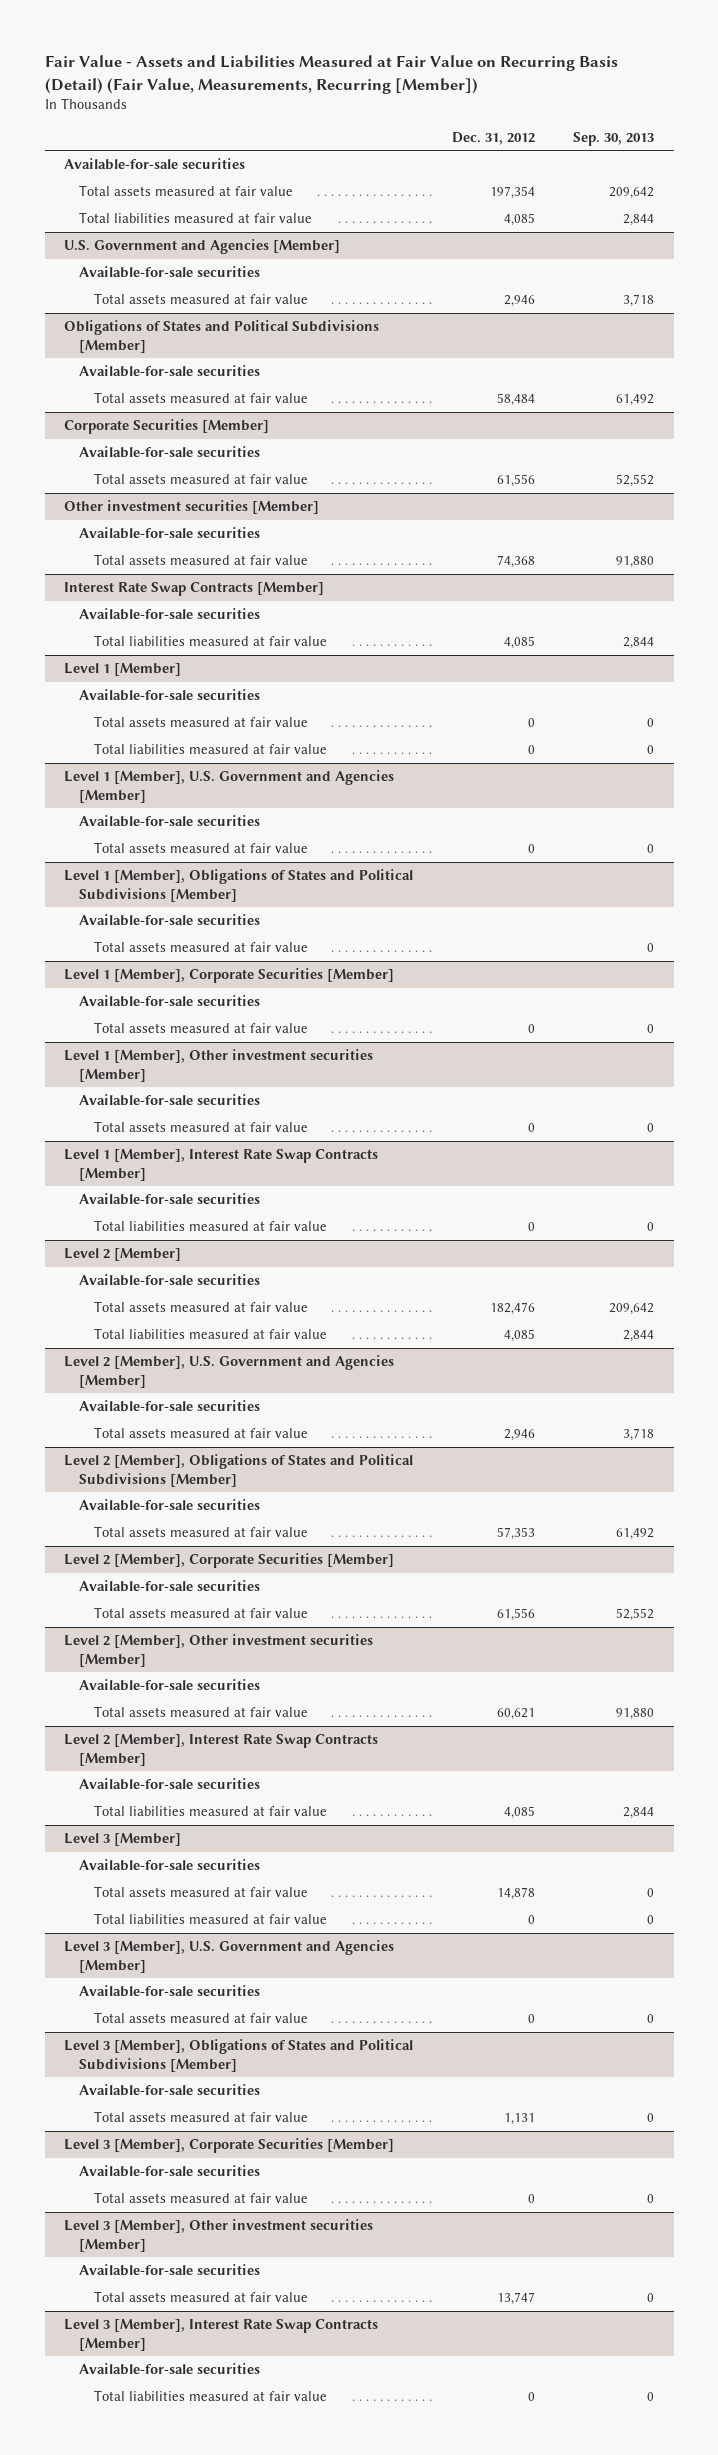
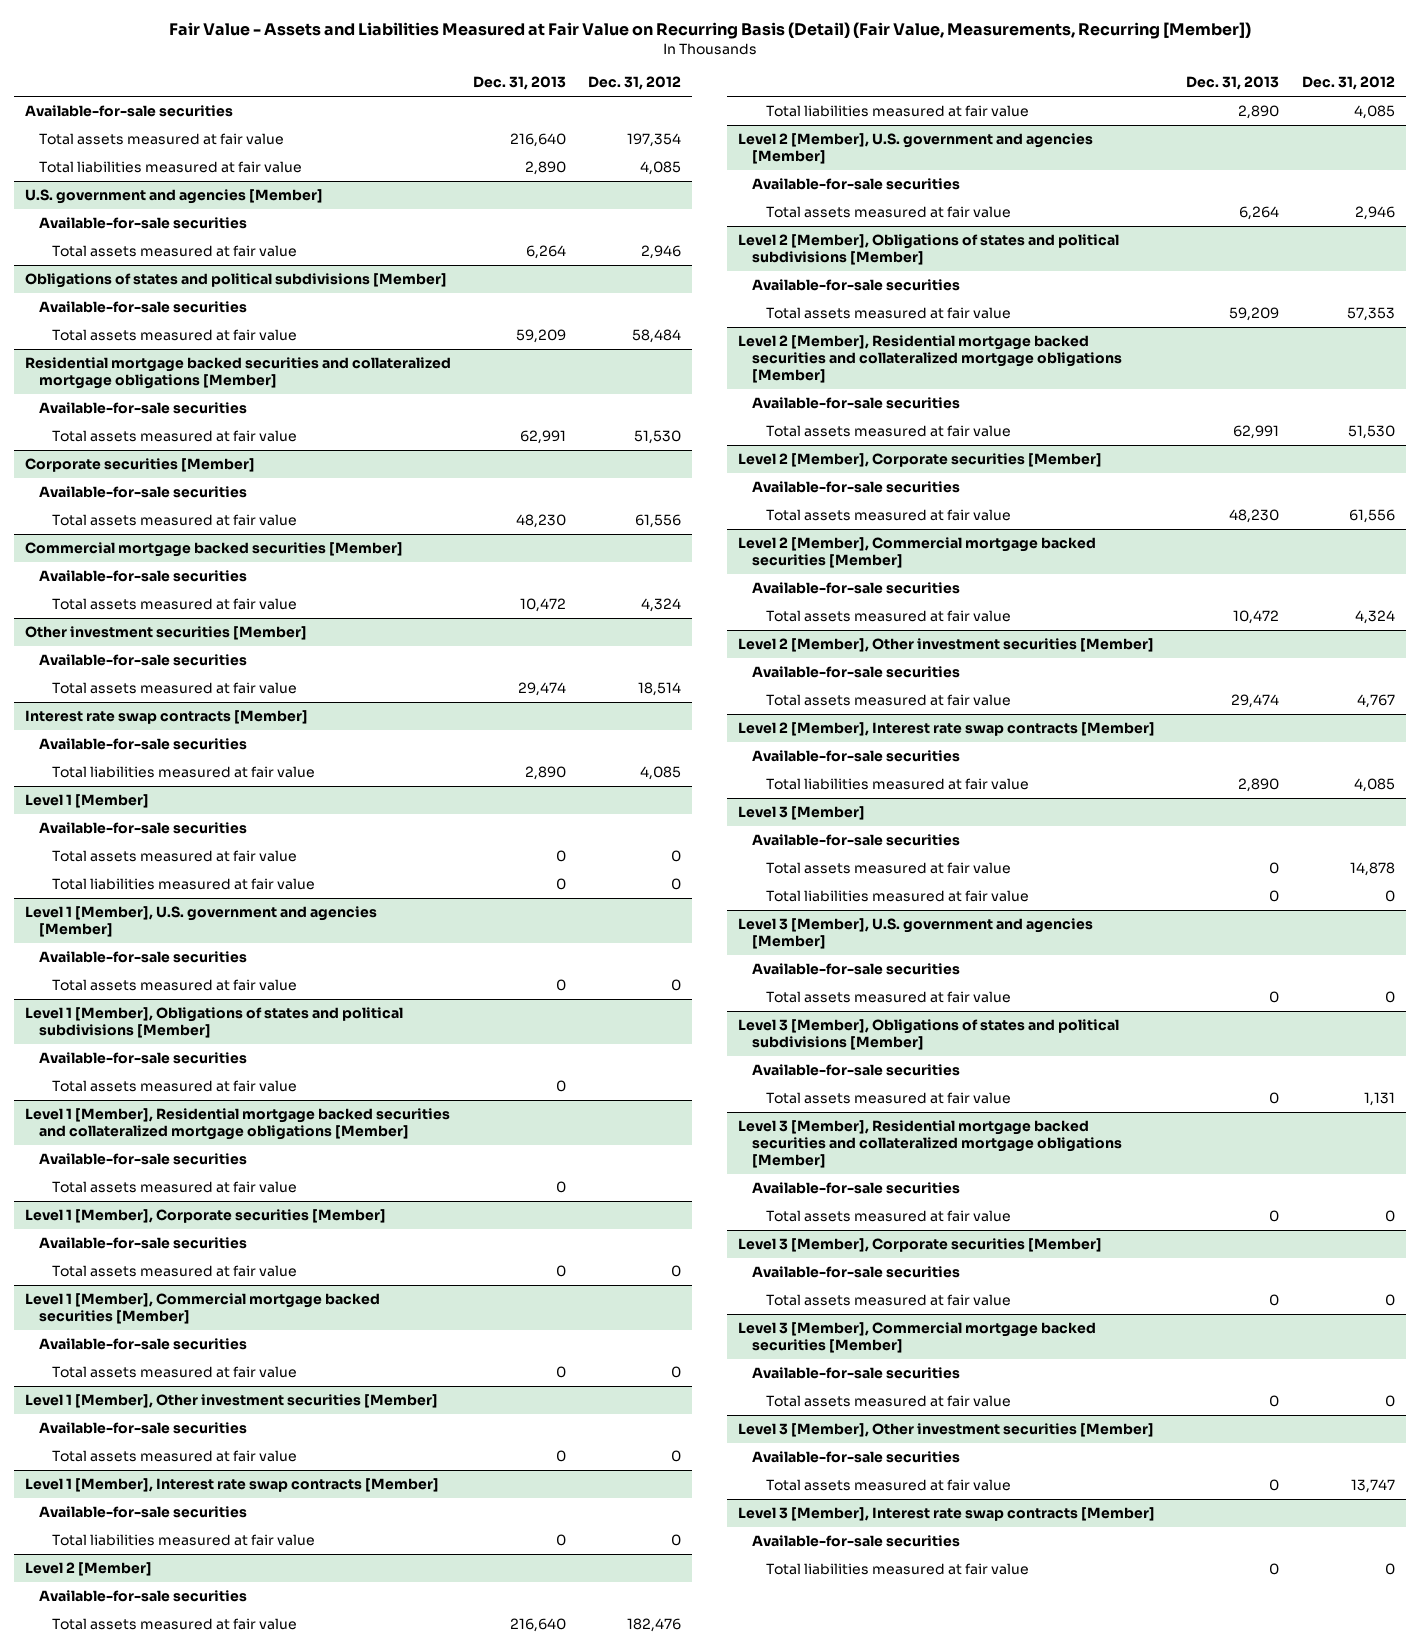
- | Dec. 31, 2012 | Sep. 30, 2013
+ | Dec. 31, 2013 | Dec. 31, 2012
- U.S. Government and Agencies [Member]
+ U.S. government and agencies [Member]
- Obligations of States and Political Subdivisions [Member]
+ Obligations of states and political subdivisions [Member]
- Corporate Securities [Member]
+ Residential mortgage backed securities and collateralized mortgage obligations [Member]
+ Total assets measured at fair value | 62,991 | 51,530
+ Corporate securities [Member]
+ Available-for-sale securities
+ Commercial mortgage backed securities [Member]
+ Available-for-sale securities
+ Total assets measured at fair value | 10,472 | 4,324
@ Other investment securities [Member]
- Total assets measured at fair value | 74,368 | 91,880
- Interest Rate Swap Contracts [Member]
@ Other investment securities [Member]
+ Total assets measured at fair value | 29,474 | 18,514
+ Interest rate swap contracts [Member]
- Level 1 [Member], U.S. Government and Agencies [Member]
+ Level 1 [Member], U.S. government and agencies [Member]
- Level 1 [Member], Obligations of States and Political Subdivisions [Member]
+ Level 1 [Member], Obligations of states and political subdivisions [Member]
- Level 1 [Member], Corporate Securities [Member]
+ Level 1 [Member], Residential mortgage backed securities and collateralized mortgage obligations [Member]
+ Total assets measured at fair value | 0 |
+ Level 1 [Member], Corporate securities [Member]
+ Available-for-sale securities
+ Level 1 [Member], Commercial mortgage backed securities [Member]
+ Available-for-sale securities
+ Total assets measured at fair value | 0 | 0
- Level 1 [Member], Interest Rate Swap Contracts [Member]
+ Level 1 [Member], Interest rate swap contracts [Member]
- Level 2 [Member], U.S. Government and Agencies [Member]
+ Level 2 [Member], U.S. government and agencies [Member]
- Level 2 [Member], Obligations of States and Political Subdivisions [Member]
+ Level 2 [Member], Obligations of states and political subdivisions [Member]
- Level 2 [Member], Corporate Securities [Member]
+ Level 2 [Member], Residential mortgage backed securities and collateralized mortgage obligations [Member]
+ Total assets measured at fair value | 62,991 | 51,530
+ Level 2 [Member], Corporate securities [Member]
+ Available-for-sale securities
+ Level 2 [Member], Commercial mortgage backed securities [Member]
+ Available-for-sale securities
+ Total assets measured at fair value | 10,472 | 4,324
@ Level 2 [Member], Other investment securities [Member]
- Total assets measured at fair value | 60,621 | 91,880
- Level 2 [Member], Interest Rate Swap Contracts [Member]
@ Level 2 [Member], Other investment securities [Member]
+ Total assets measured at fair value | 29,474 | 4,767
+ Level 2 [Member], Interest rate swap contracts [Member]
- Level 3 [Member], U.S. Government and Agencies [Member]
+ Level 3 [Member], U.S. government and agencies [Member]
- Level 3 [Member], Obligations of States and Political Subdivisions [Member]
+ Level 3 [Member], Obligations of states and political subdivisions [Member]
- Level 3 [Member], Corporate Securities [Member]
+ Level 3 [Member], Residential mortgage backed securities and collateralized mortgage obligations [Member]
+ Level 3 [Member], Corporate securities [Member]
+ Available-for-sale securities
+ Total assets measured at fair value | 0 | 0
+ Level 3 [Member], Commercial mortgage backed securities [Member]
+ Available-for-sale securities
+ Total assets measured at fair value | 0 | 0
- Level 3 [Member], Interest Rate Swap Contracts [Member]
+ Level 3 [Member], Interest rate swap contracts [Member]

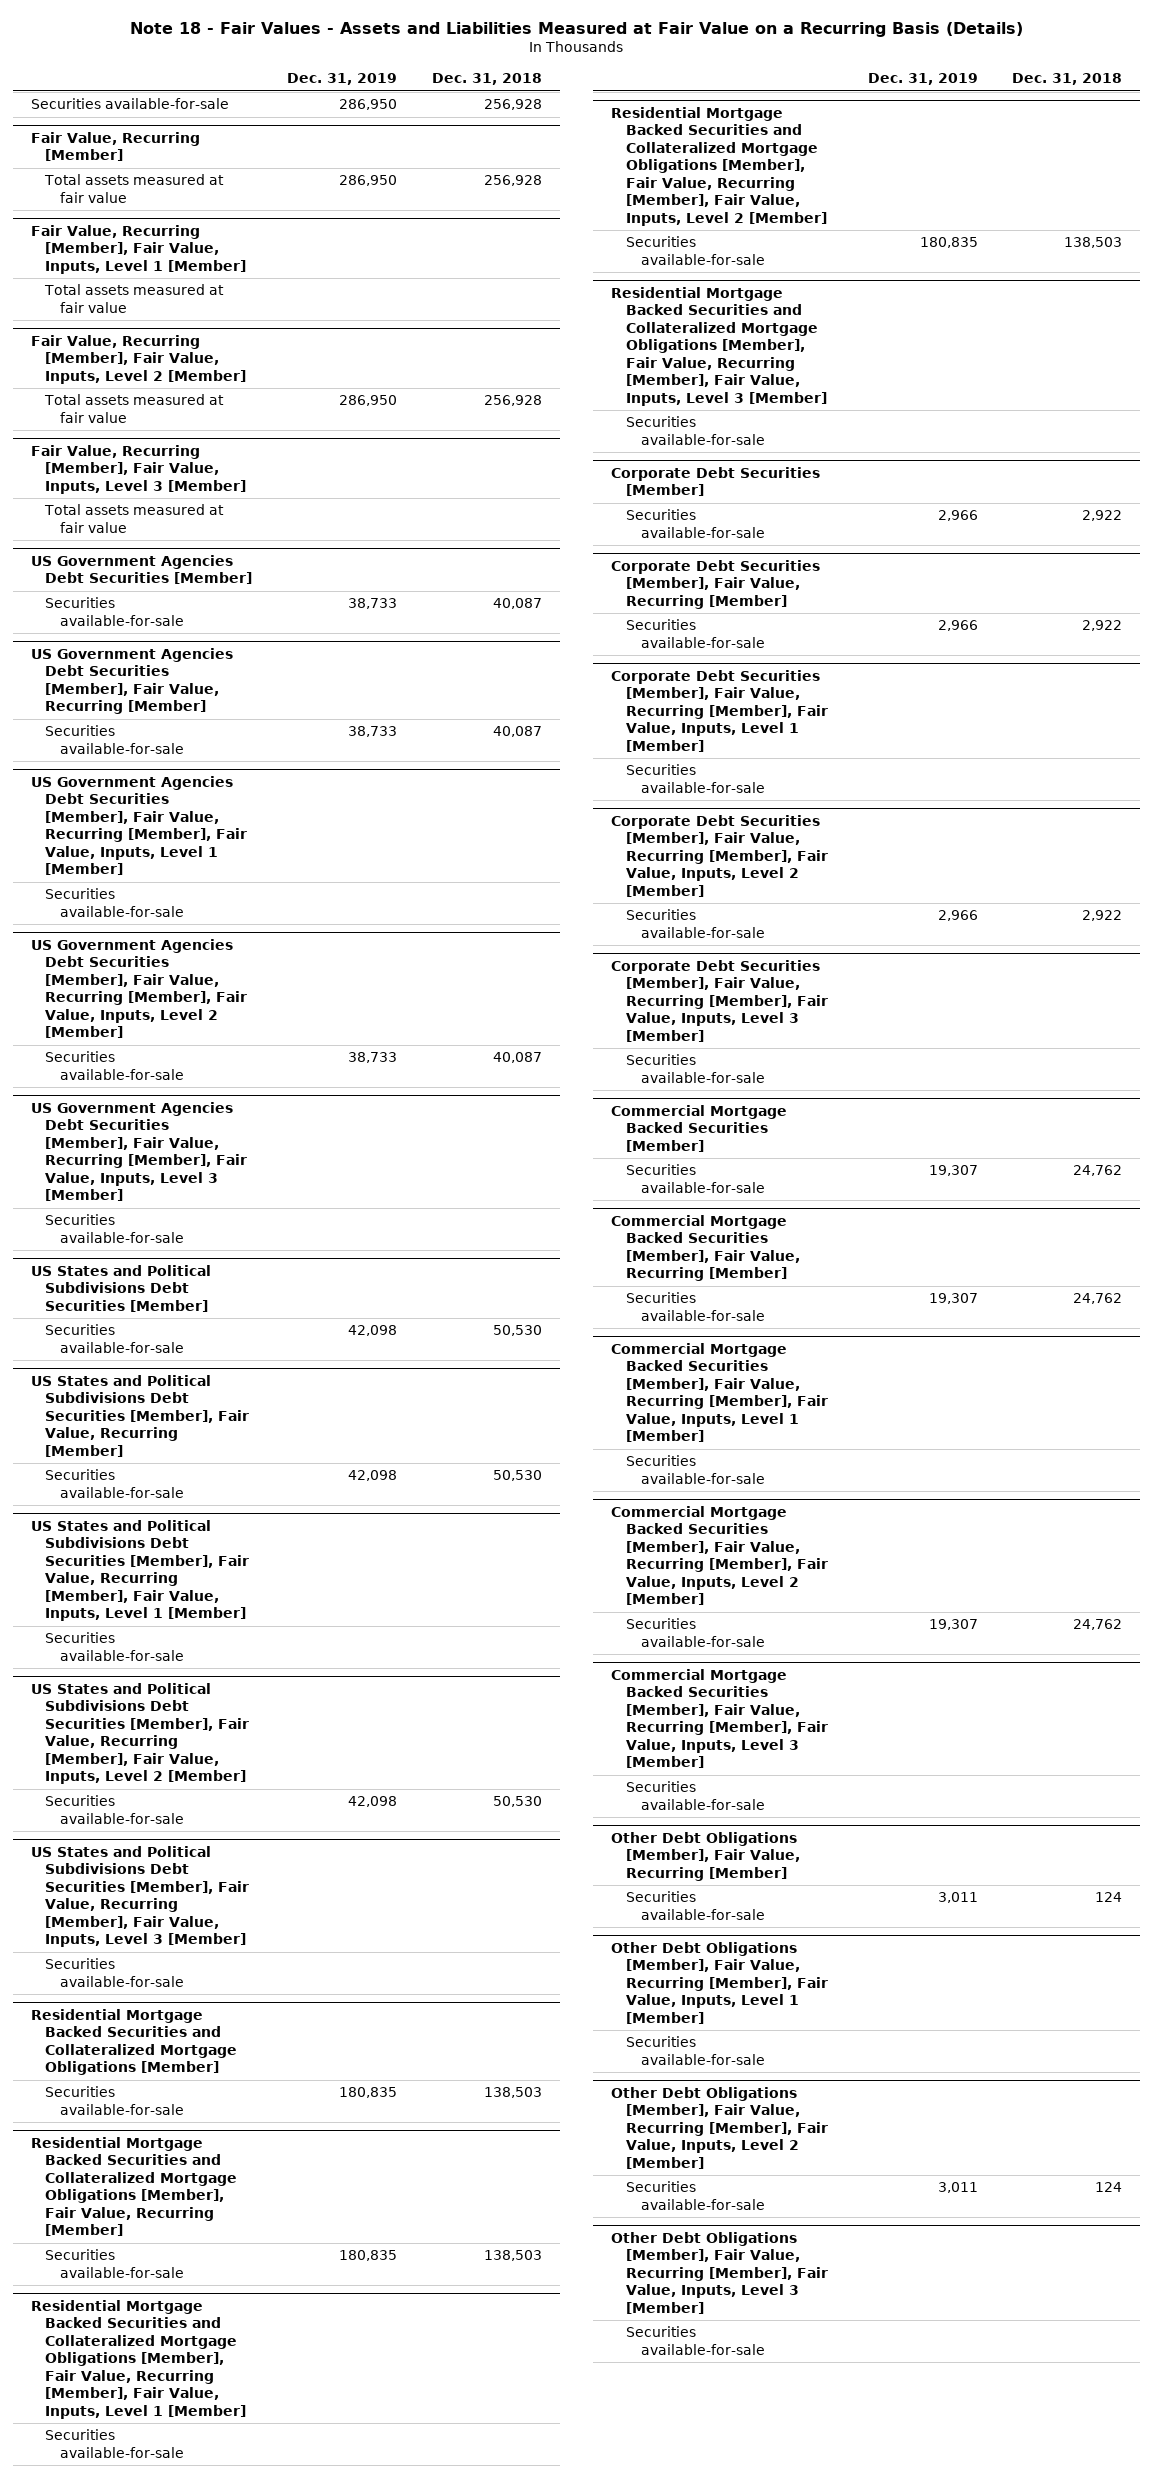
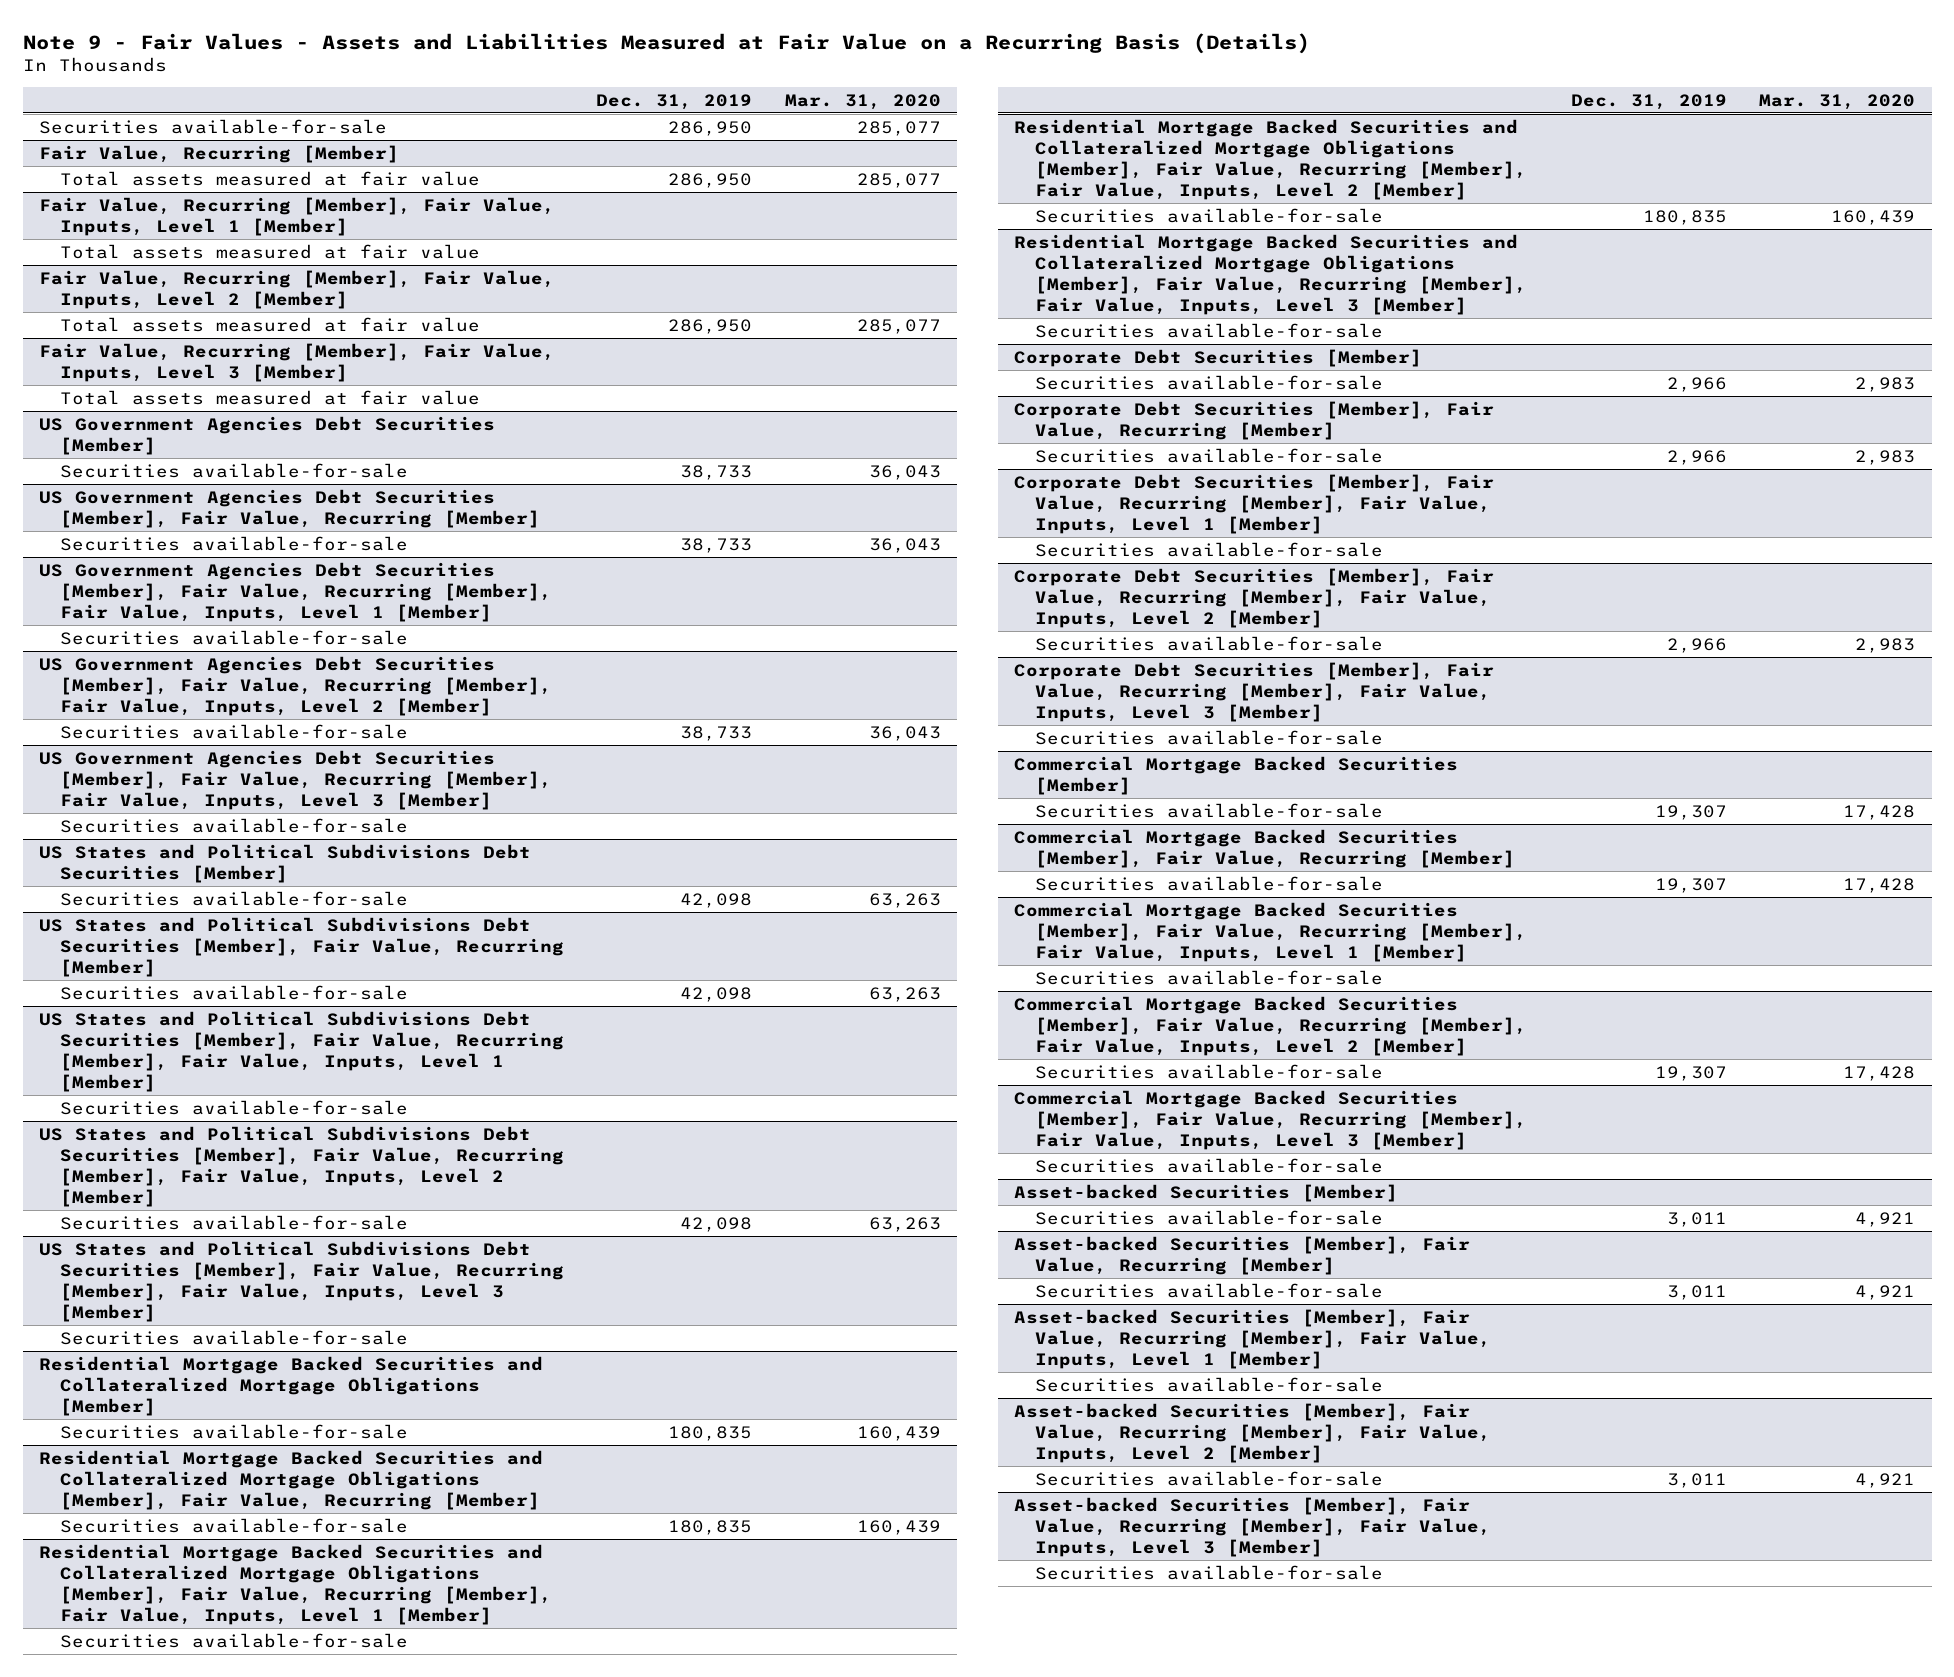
- Note 18 - Fair Values - Assets and Liabilities Measured at Fair Value on a Recurring Basis (Details)
+ Note 9 - Fair Values - Assets and Liabilities Measured at Fair Value on a Recurring Basis (Details)
- | Dec. 31, 2019 | Dec. 31, 2018
+ | Dec. 31, 2019 | Mar. 31, 2020
- Other Debt Obligations [Member], Fair Value, Recurring [Member]
+ Asset-backed Securities [Member]
- Other Debt Obligations [Member], Fair Value, Recurring [Member], Fair Value, Inputs, Level 1 [Member]
+ Asset-backed Securities [Member], Fair Value, Recurring [Member]
+ Securities available-for-sale | 3,011 | 4,921
+ Asset-backed Securities [Member], Fair Value, Recurring [Member], Fair Value, Inputs, Level 1 [Member]
- Other Debt Obligations [Member], Fair Value, Recurring [Member], Fair Value, Inputs, Level 2 [Member]
+ Asset-backed Securities [Member], Fair Value, Recurring [Member], Fair Value, Inputs, Level 2 [Member]
- Other Debt Obligations [Member], Fair Value, Recurring [Member], Fair Value, Inputs, Level 3 [Member]
+ Asset-backed Securities [Member], Fair Value, Recurring [Member], Fair Value, Inputs, Level 3 [Member]

